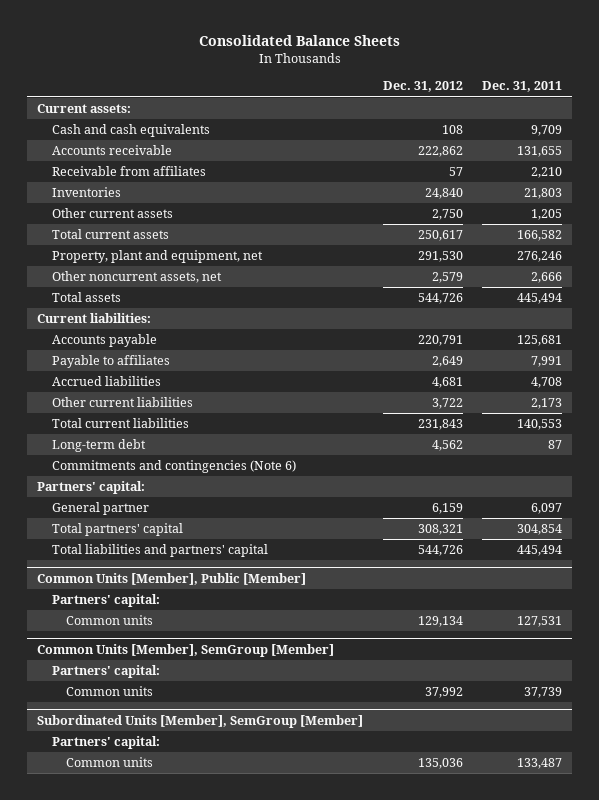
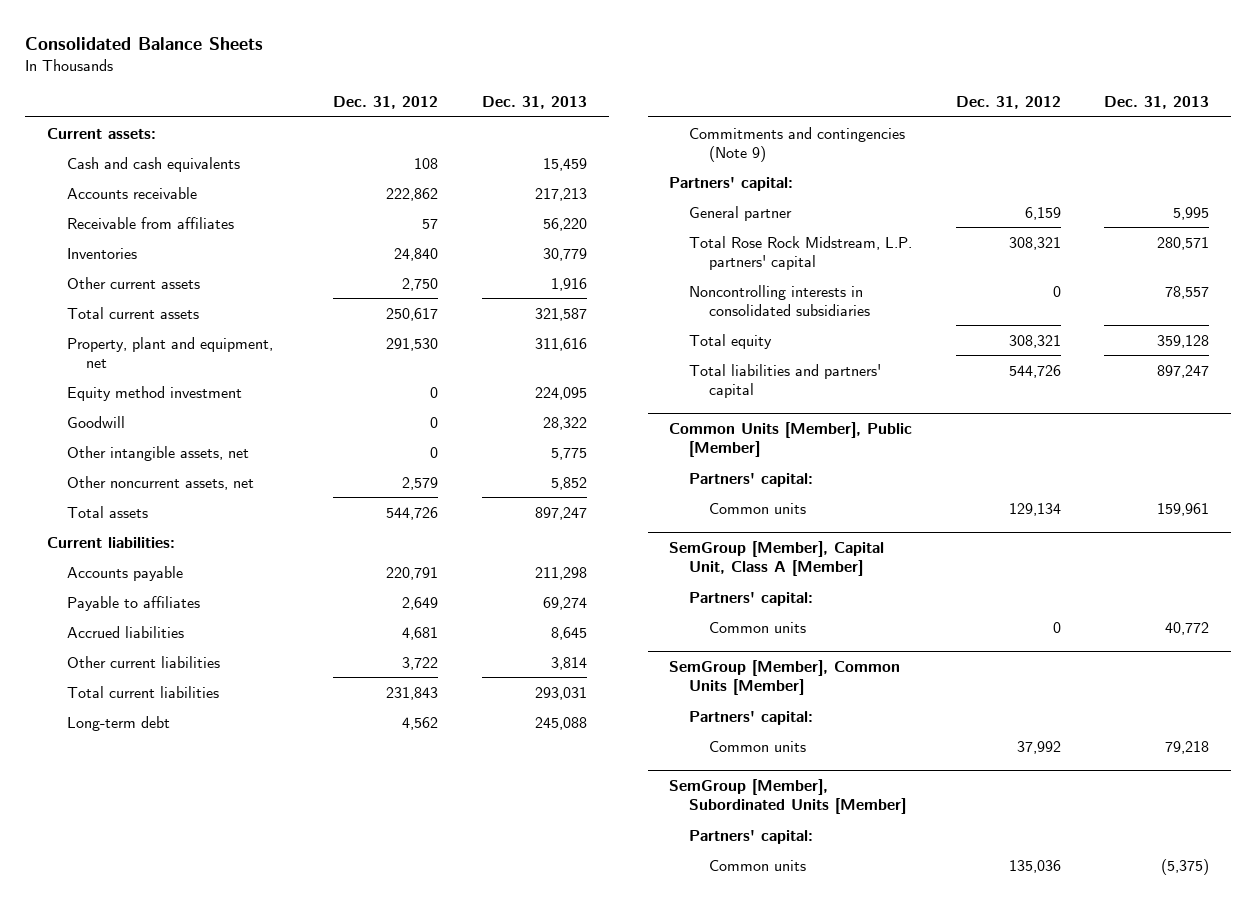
- | Dec. 31, 2012 | Dec. 31, 2011
+ | Dec. 31, 2012 | Dec. 31, 2013
+ Equity method investment | 0 | 224,095
+ Goodwill | 0 | 28,322
+ Other intangible assets, net | 0 | 5,775
- Commitments and contingencies (Note 6)
+ Commitments and contingencies (Note 9)
- Total partners' capital | 308,321 | 304,854
+ Total Rose Rock Midstream, L.P. partners' capital | 308,321 | 280,571
+ Noncontrolling interests in consolidated subsidiaries | 0 | 78,557
+ Total equity | 308,321 | 359,128
- Common Units [Member], SemGroup [Member]
+ SemGroup [Member], Capital Unit, Class A [Member]
+ Common units | 0 | 40,772
+ SemGroup [Member], Common Units [Member]
+ Partners' capital:
- Subordinated Units [Member], SemGroup [Member]
+ SemGroup [Member], Subordinated Units [Member]

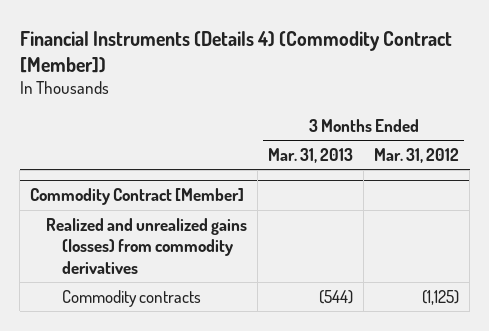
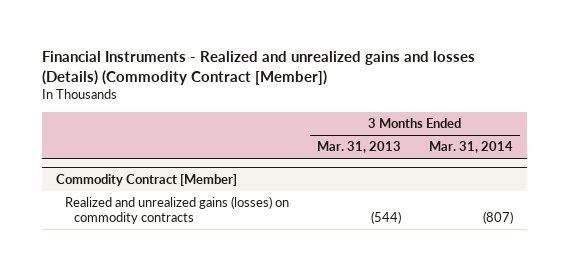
- Financial Instruments (Details 4) (Commodity Contract [Member])
+ Financial Instruments - Realized and unrealized gains and losses (Details) (Commodity Contract [Member])
- | 3 Months Ended Mar. 31, 2013 | 3 Months Ended Mar. 31, 2012
+ | 3 Months Ended Mar. 31, 2013 | 3 Months Ended Mar. 31, 2014
@ Commodity Contract [Member]
- Realized and unrealized gains (losses) from commodity derivatives
- Commodity contracts | (544) | (1,125)
+ Realized and unrealized gains (losses) on commodity contracts | (544) | (807)

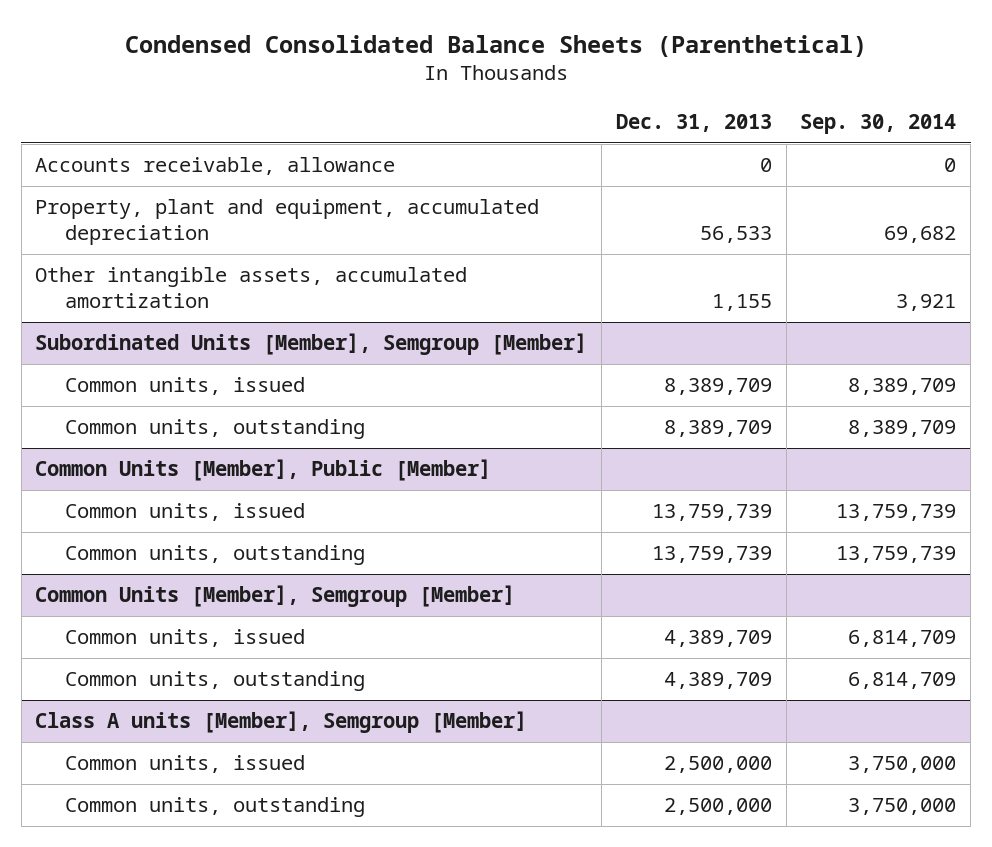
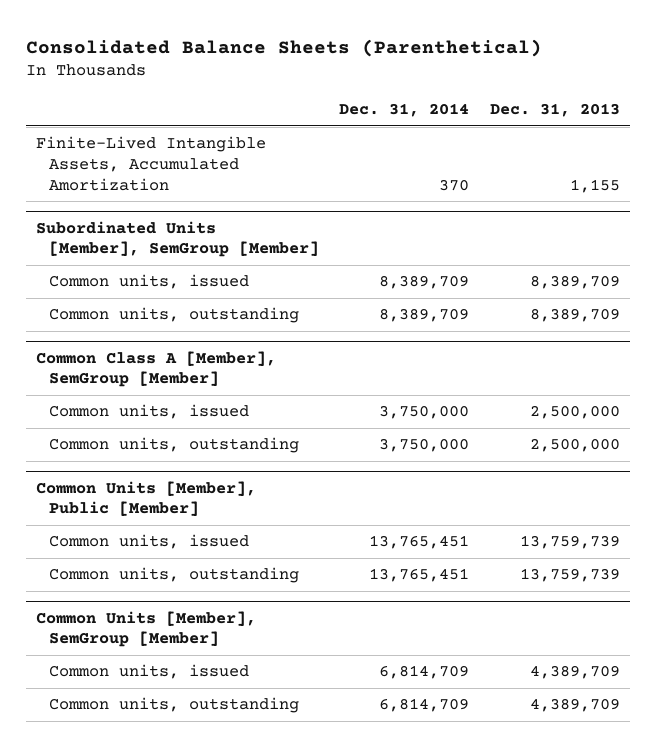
- Condensed Consolidated Balance Sheets (Parenthetical)
+ Consolidated Balance Sheets (Parenthetical)
- | Dec. 31, 2013 | Sep. 30, 2014
+ | Dec. 31, 2014 | Dec. 31, 2013
- Accounts receivable, allowance | 0 | 0
- Property, plant and equipment, accumulated depreciation | 56,533 | 69,682
- Other intangible assets, accumulated amortization | 1,155 | 3,921
- Subordinated Units [Member], Semgroup [Member]
+ Finite-Lived Intangible Assets, Accumulated Amortization | 370 | 1,155
+ Subordinated Units [Member], SemGroup [Member]
+ Common Class A [Member], SemGroup [Member]
+ Common units, issued | 3,750,000 | 2,500,000
+ Common units, outstanding | 3,750,000 | 2,500,000
- Common Units [Member], Semgroup [Member]
+ Common Units [Member], SemGroup [Member]
- Class A units [Member], Semgroup [Member]
- Common units, issued | 2,500,000 | 3,750,000
- Common units, outstanding | 2,500,000 | 3,750,000

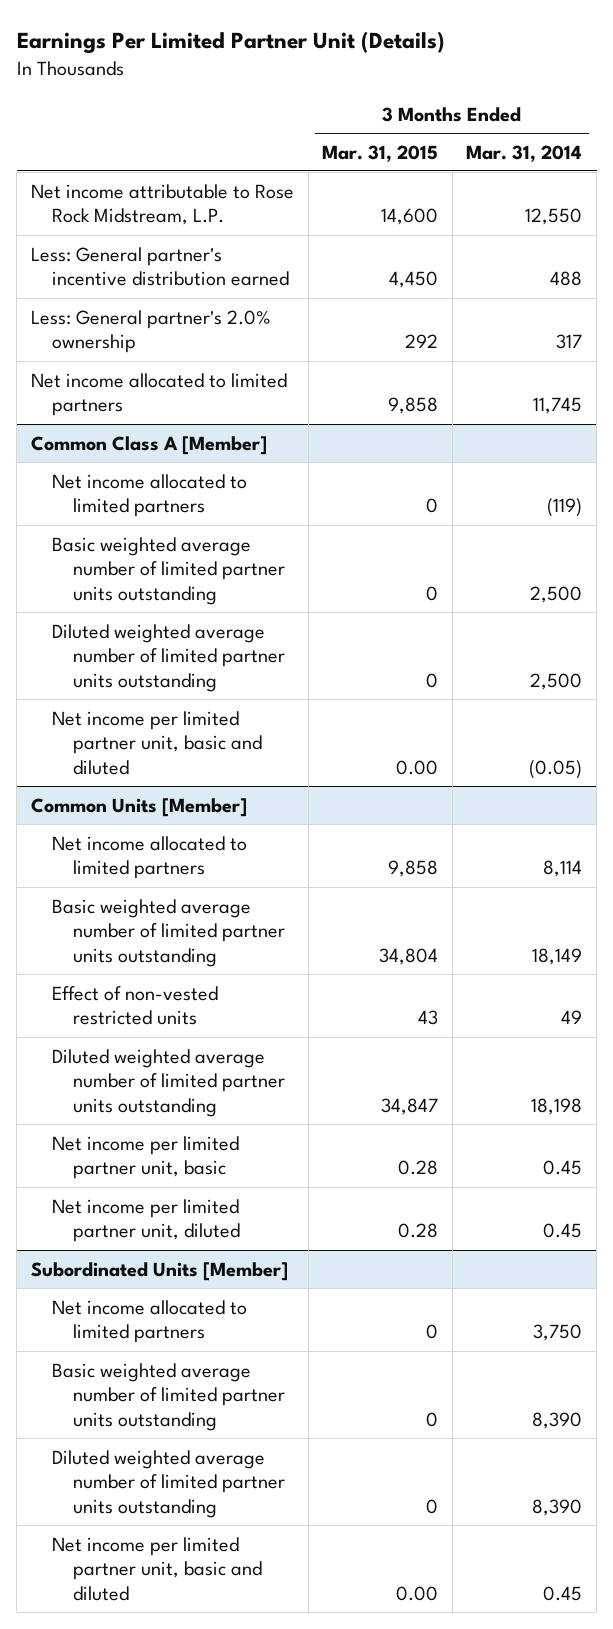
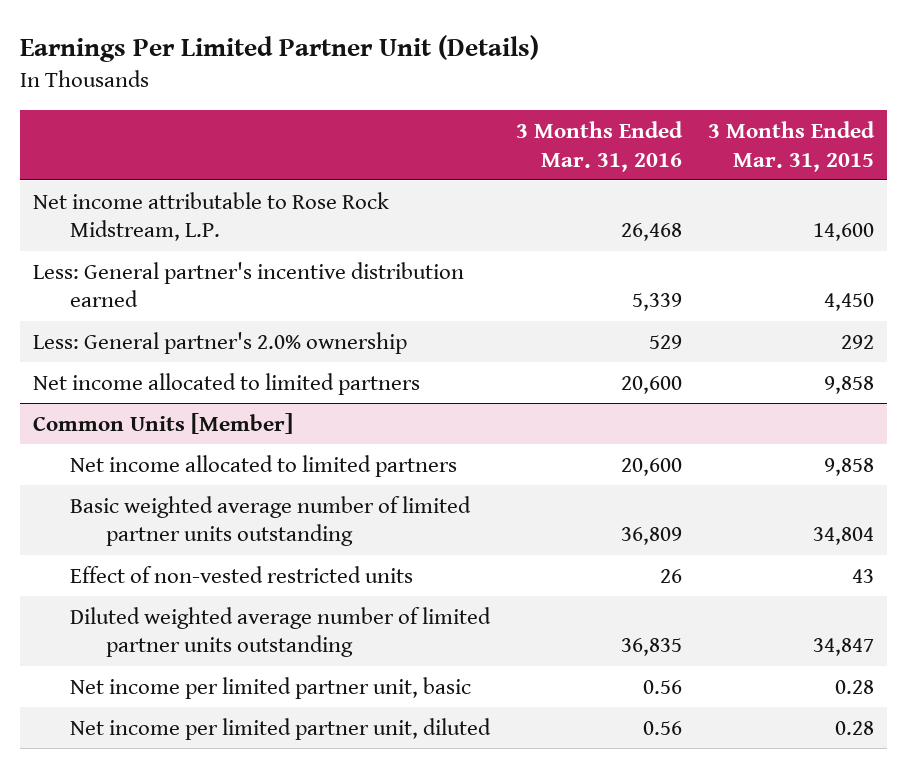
- | 3 Months Ended Mar. 31, 2015 | 3 Months Ended Mar. 31, 2014
+ | 3 Months Ended Mar. 31, 2016 | 3 Months Ended Mar. 31, 2015
- Common Class A [Member]
- Net income allocated to limited partners | 0 | (119)
- Basic weighted average number of limited partner units outstanding | 0 | 2,500
- Diluted weighted average number of limited partner units outstanding | 0 | 2,500
- Net income per limited partner unit, basic and diluted | 0.00 | (0.05)
- Subordinated Units [Member]
- Net income allocated to limited partners | 0 | 3,750
- Basic weighted average number of limited partner units outstanding | 0 | 8,390
- Diluted weighted average number of limited partner units outstanding | 0 | 8,390
- Net income per limited partner unit, basic and diluted | 0.00 | 0.45

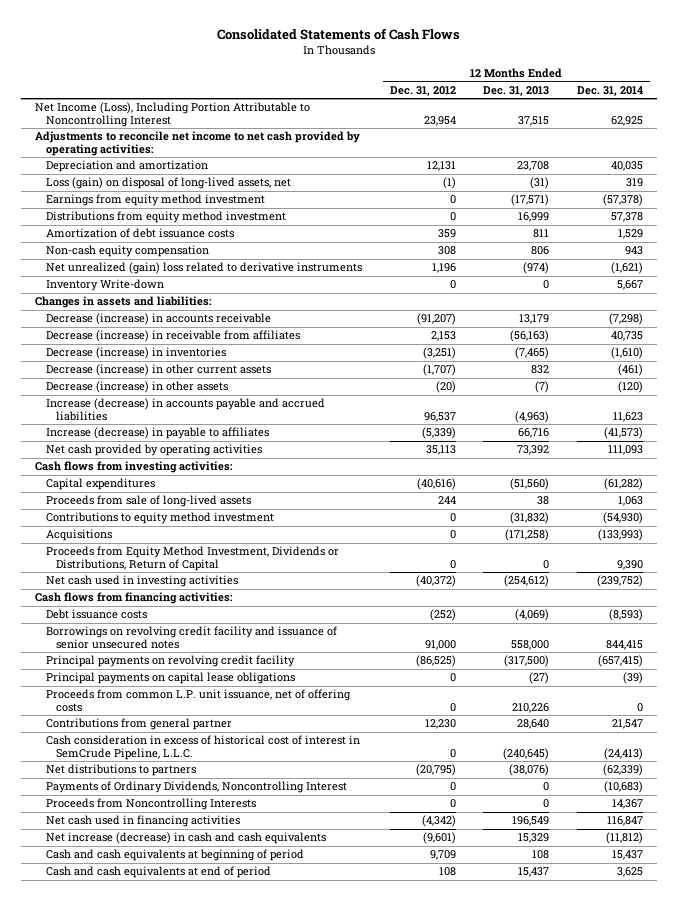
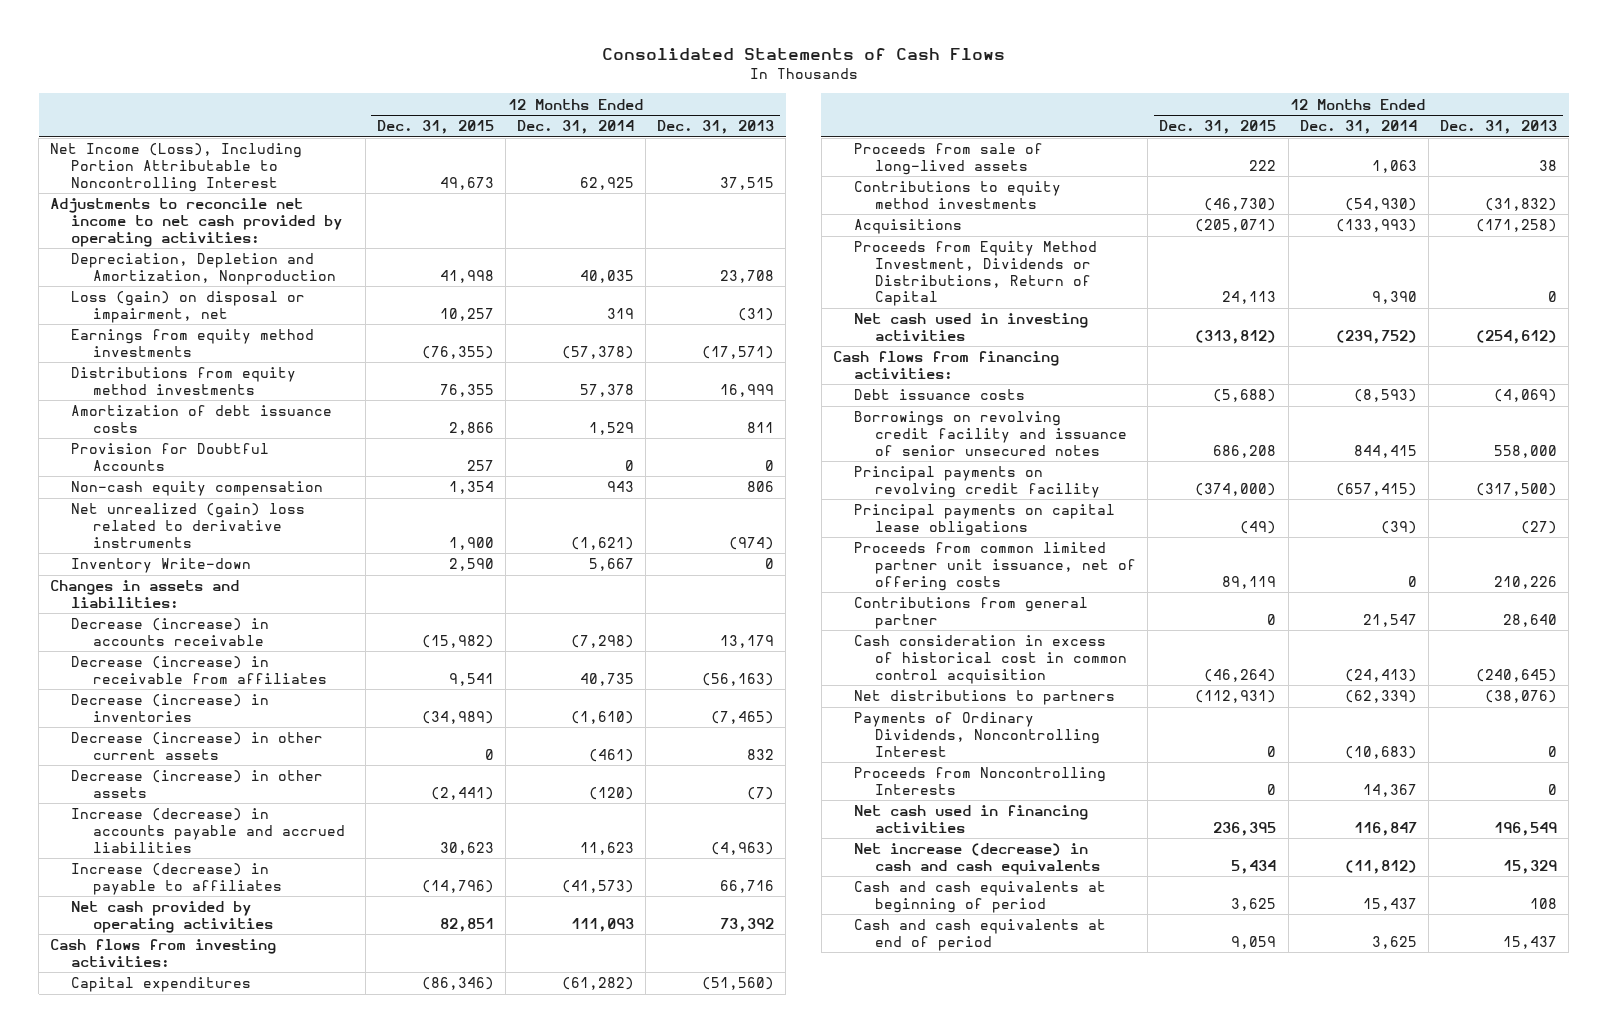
- | 12 Months Ended Dec. 31, 2012 | 12 Months Ended Dec. 31, 2013 | 12 Months Ended Dec. 31, 2014
+ | 12 Months Ended Dec. 31, 2015 | 12 Months Ended Dec. 31, 2014 | 12 Months Ended Dec. 31, 2013
- Depreciation and amortization | 12,131 | 23,708 | 40,035
- Loss (gain) on disposal of long-lived assets, net | (1) | (31) | 319
- Earnings from equity method investment | 0 | (17,571) | (57,378)
- Distributions from equity method investment | 0 | 16,999 | 57,378
+ Depreciation, Depletion and Amortization, Nonproduction | 41,998 | 40,035 | 23,708
+ Loss (gain) on disposal or impairment, net | 10,257 | 319 | (31)
+ Earnings from equity method investments | (76,355) | (57,378) | (17,571)
+ Distributions from equity method investments | 76,355 | 57,378 | 16,999
+ Provision for Doubtful Accounts | 257 | 0 | 0
- Contributions to equity method investment | 0 | (31,832) | (54,930)
+ Contributions to equity method investments | (46,730) | (54,930) | (31,832)
- Proceeds from common L.P. unit issuance, net of offering costs | 0 | 210,226 | 0
+ Proceeds from common limited partner unit issuance, net of offering costs | 89,119 | 0 | 210,226
- Cash consideration in excess of historical cost of interest in SemCrude Pipeline, L.L.C. | 0 | (240,645) | (24,413)
+ Cash consideration in excess of historical cost in common control acquisition | (46,264) | (24,413) | (240,645)

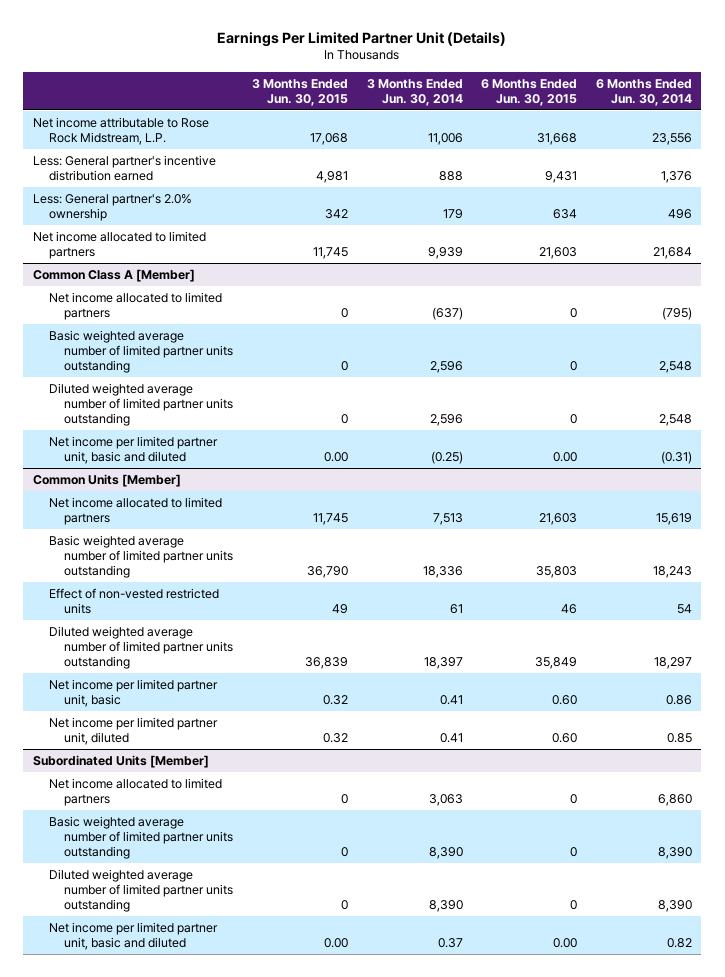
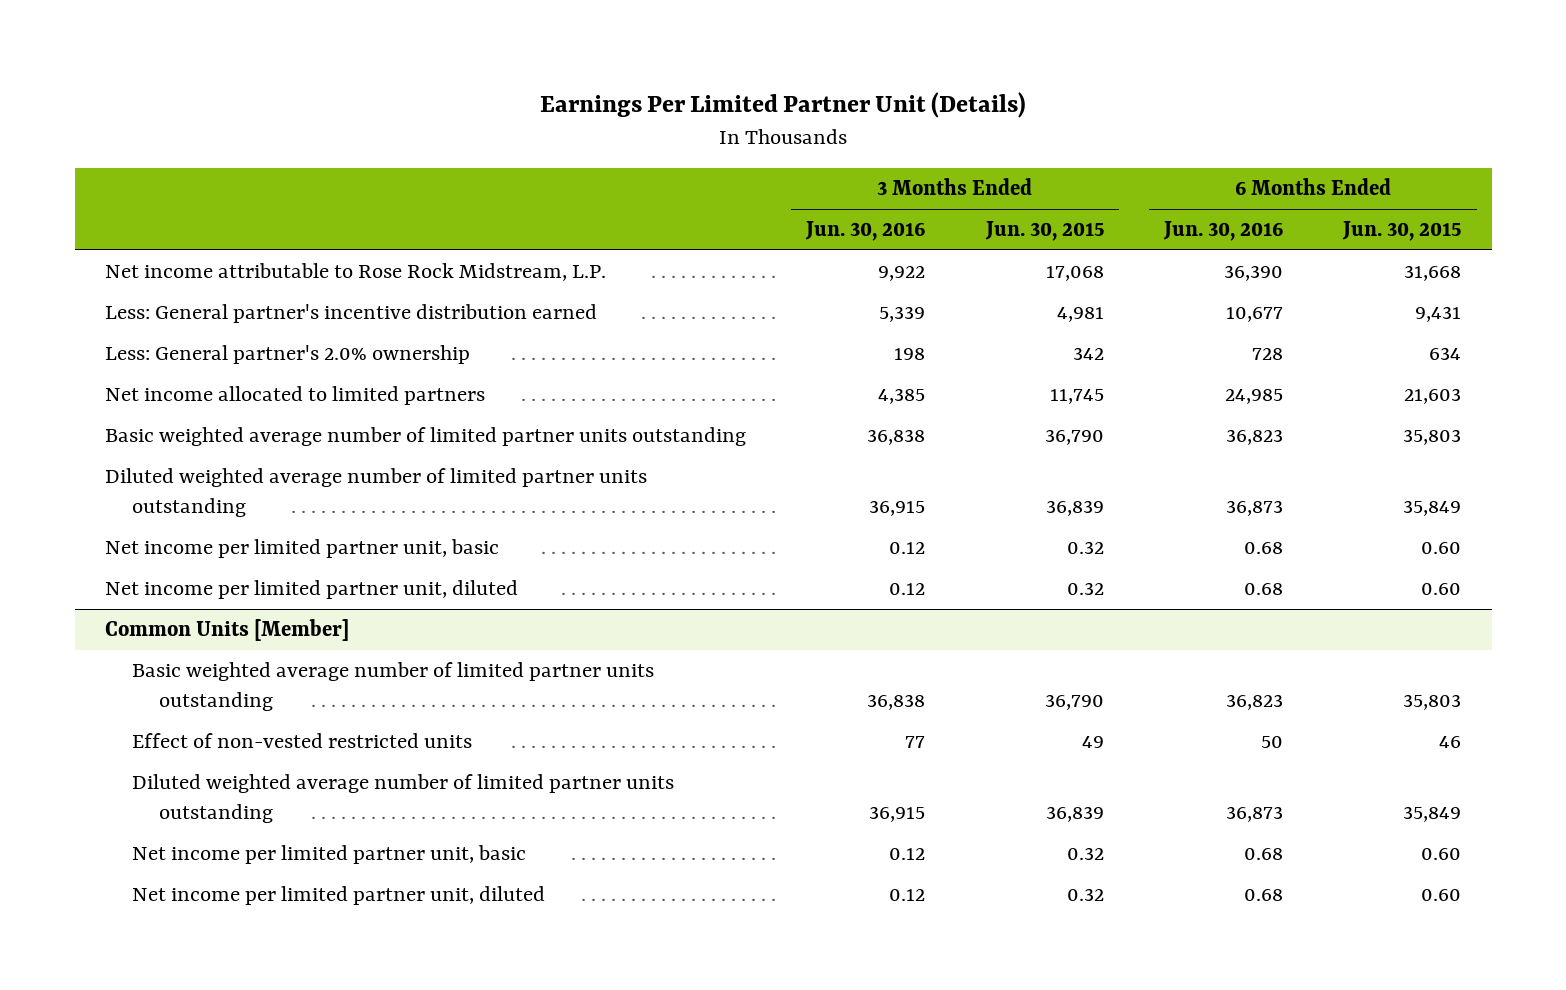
- | 3 Months Ended Jun. 30, 2015 | 3 Months Ended Jun. 30, 2014 | 6 Months Ended Jun. 30, 2015 | 6 Months Ended Jun. 30, 2014
+ | 3 Months Ended Jun. 30, 2016 | 3 Months Ended Jun. 30, 2015 | 6 Months Ended Jun. 30, 2016 | 6 Months Ended Jun. 30, 2015
- Common Class A [Member]
- Net income allocated to limited partners | 0 | (637) | 0 | (795)
- Basic weighted average number of limited partner units outstanding | 0 | 2,596 | 0 | 2,548
- Diluted weighted average number of limited partner units outstanding | 0 | 2,596 | 0 | 2,548
- Net income per limited partner unit, basic and diluted | 0.00 | (0.25) | 0.00 | (0.31)
+ Basic weighted average number of limited partner units outstanding | 36,838 | 36,790 | 36,823 | 35,803
+ Diluted weighted average number of limited partner units outstanding | 36,915 | 36,839 | 36,873 | 35,849
+ Net income per limited partner unit, basic | 0.12 | 0.32 | 0.68 | 0.60
+ Net income per limited partner unit, diluted | 0.12 | 0.32 | 0.68 | 0.60
@ Common Units [Member]
- Net income allocated to limited partners | 11,745 | 7,513 | 21,603 | 15,619
- Subordinated Units [Member]
- Net income allocated to limited partners | 0 | 3,063 | 0 | 6,860
- Basic weighted average number of limited partner units outstanding | 0 | 8,390 | 0 | 8,390
- Diluted weighted average number of limited partner units outstanding | 0 | 8,390 | 0 | 8,390
- Net income per limited partner unit, basic and diluted | 0.00 | 0.37 | 0.00 | 0.82

